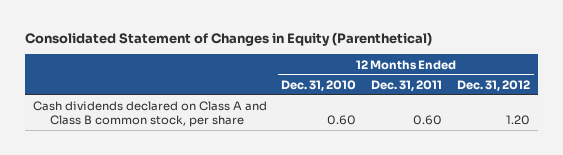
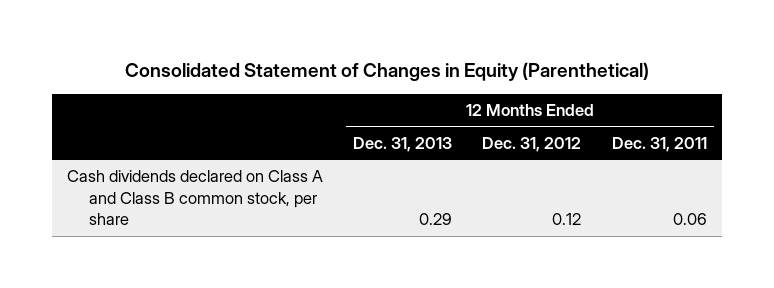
- | 12 Months Ended Dec. 31, 2010 | 12 Months Ended Dec. 31, 2011 | 12 Months Ended Dec. 31, 2012
+ | 12 Months Ended Dec. 31, 2013 | 12 Months Ended Dec. 31, 2012 | 12 Months Ended Dec. 31, 2011
- Cash dividends declared on Class A and Class B common stock, per share | 0.60 | 0.60 | 1.20
+ Cash dividends declared on Class A and Class B common stock, per share | 0.29 | 0.12 | 0.06

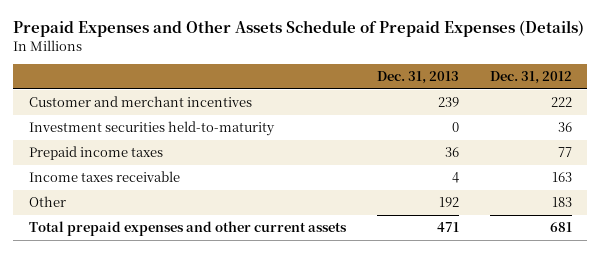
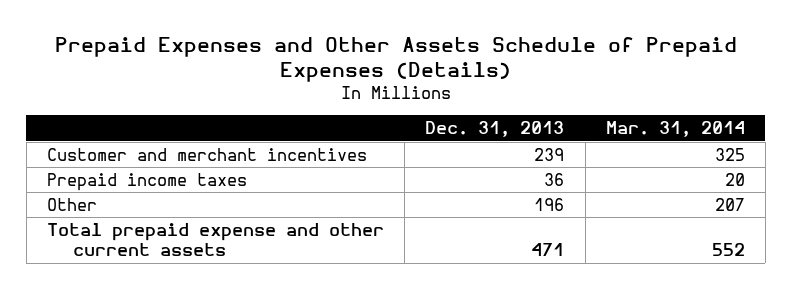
- | Dec. 31, 2013 | Dec. 31, 2012
+ | Dec. 31, 2013 | Mar. 31, 2014
- Investment securities held-to-maturity | 0 | 36
- Income taxes receivable | 4 | 163
- Other | 192 | 183
- Total prepaid expenses and other current assets | 471 | 681
+ Other | 196 | 207
+ Total prepaid expense and other current assets | 471 | 552

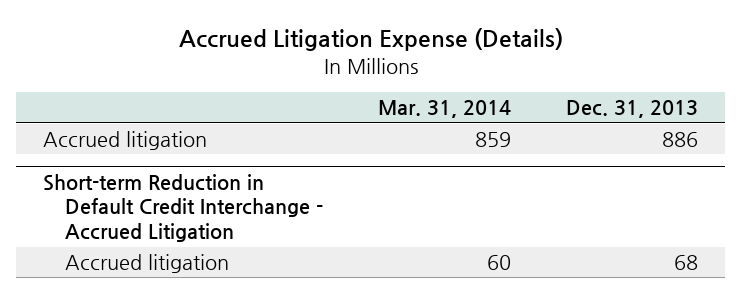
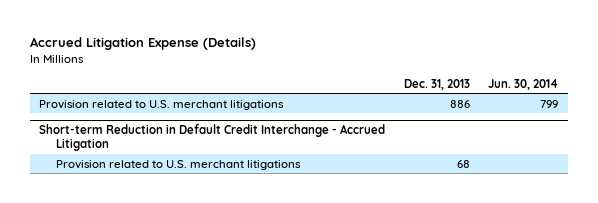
- | Mar. 31, 2014 | Dec. 31, 2013
+ | Dec. 31, 2013 | Jun. 30, 2014
- Accrued litigation | 859 | 886
+ Provision related to U.S. merchant litigations | 886 | 799
@ Short-term Reduction in Default Credit Interchange - Accrued Litigation
- Accrued litigation | 60 | 68
+ Provision related to U.S. merchant litigations | 68 |

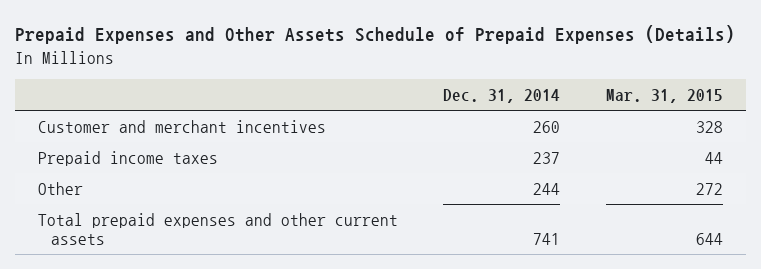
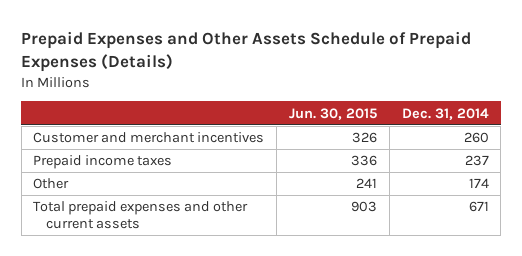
- | Dec. 31, 2014 | Mar. 31, 2015
+ | Jun. 30, 2015 | Dec. 31, 2014
- Other | 244 | 272
- Total prepaid expenses and other current assets | 741 | 644
+ Other | 241 | 174
+ Total prepaid expenses and other current assets | 903 | 671

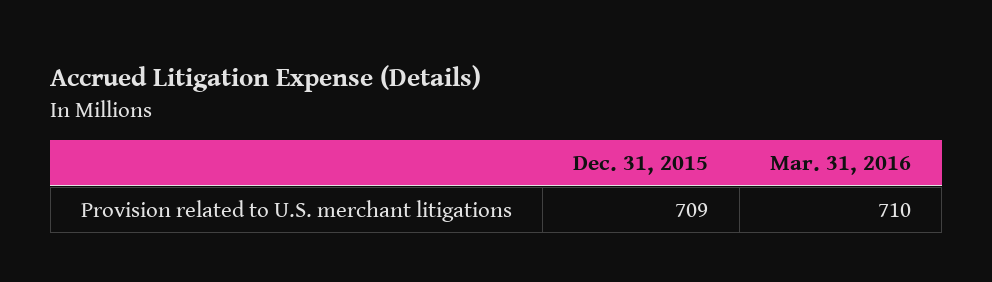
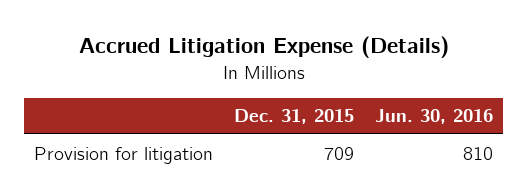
- | Dec. 31, 2015 | Mar. 31, 2016
+ | Dec. 31, 2015 | Jun. 30, 2016
- Provision related to U.S. merchant litigations | 709 | 710
+ Provision for litigation | 709 | 810

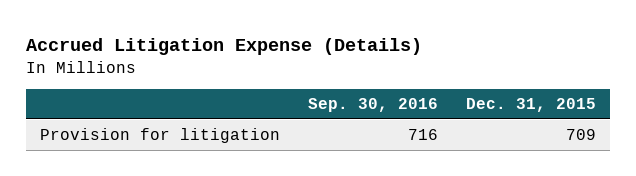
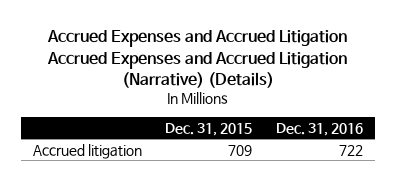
- Accrued Litigation Expense (Details)
+ Accrued Expenses and Accrued Litigation Accrued Expenses and Accrued Litigation (Narrative) (Details)
- | Sep. 30, 2016 | Dec. 31, 2015
+ | Dec. 31, 2015 | Dec. 31, 2016
- Provision for litigation | 716 | 709
+ Accrued litigation | 709 | 722

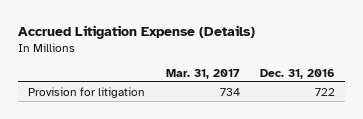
- Accrued Expenses and Accrued Litigation Accrued Expenses and Accrued Litigation (Narrative) (Details)
+ Accrued Litigation Expense (Details)
- | Dec. 31, 2015 | Dec. 31, 2016
+ | Mar. 31, 2017 | Dec. 31, 2016
- Accrued litigation | 709 | 722
+ Provision for litigation | 734 | 722

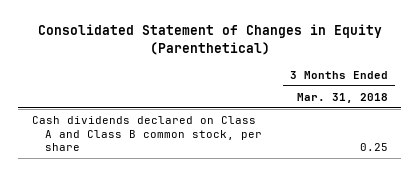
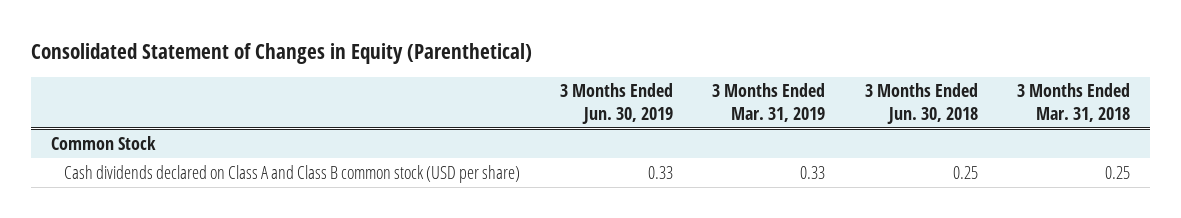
- | 3 Months Ended Mar. 31, 2018
+ | 3 Months Ended Jun. 30, 2019 | 3 Months Ended Mar. 31, 2019 | 3 Months Ended Jun. 30, 2018 | 3 Months Ended Mar. 31, 2018
- Cash dividends declared on Class A and Class B common stock, per share | 0.25
+ Common Stock
+ Cash dividends declared on Class A and Class B common stock (USD per share) | 0.33 | 0.33 | 0.25 | 0.25

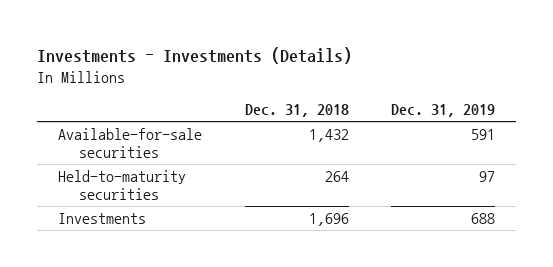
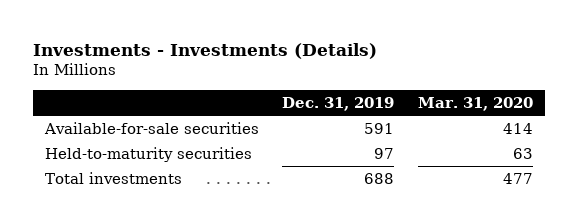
- | Dec. 31, 2018 | Dec. 31, 2019
+ | Dec. 31, 2019 | Mar. 31, 2020
- Investments | 1,696 | 688
+ Total investments | 688 | 477

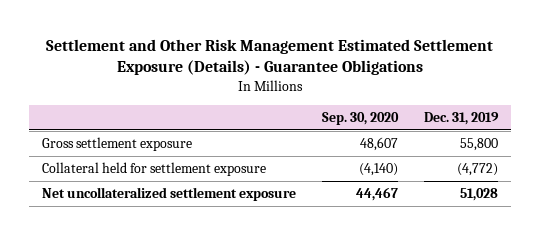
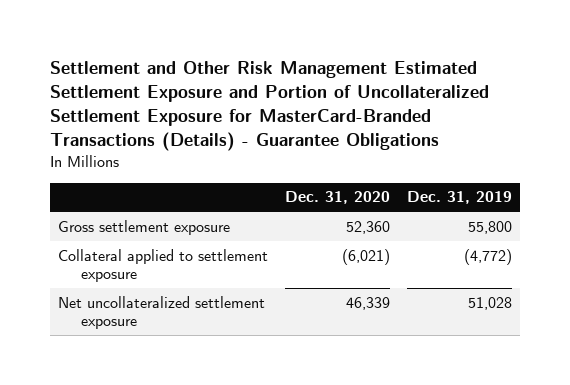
- Settlement and Other Risk Management Estimated Settlement Exposure (Details) - Guarantee Obligations
+ Settlement and Other Risk Management Estimated Settlement Exposure and Portion of Uncollateralized Settlement Exposure for MasterCard-Branded Transactions (Details) - Guarantee Obligations
- | Sep. 30, 2020 | Dec. 31, 2019
+ | Dec. 31, 2020 | Dec. 31, 2019
- Collateral held for settlement exposure | (4,140) | (4,772)
+ Collateral applied to settlement exposure | (6,021) | (4,772)

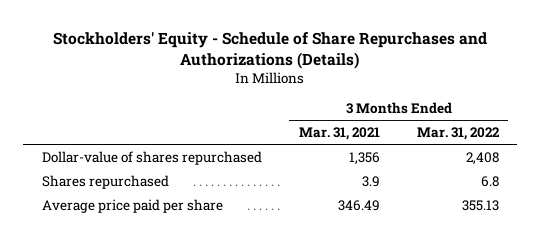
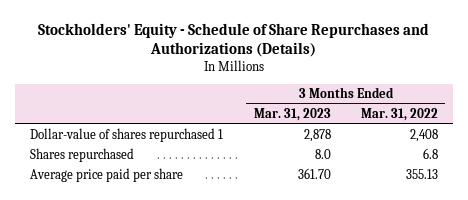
- | 3 Months Ended Mar. 31, 2021 | 3 Months Ended Mar. 31, 2022
+ | 3 Months Ended Mar. 31, 2023 | 3 Months Ended Mar. 31, 2022
- Dollar-value of shares repurchased | 1,356 | 2,408
+ Dollar-value of shares repurchased 1 | 2,878 | 2,408

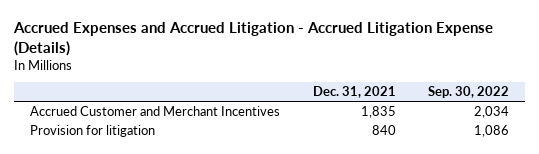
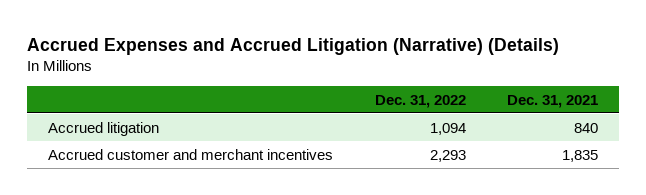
- Accrued Expenses and Accrued Litigation - Accrued Litigation Expense (Details)
+ Accrued Expenses and Accrued Litigation (Narrative) (Details)
- | Dec. 31, 2021 | Sep. 30, 2022
+ | Dec. 31, 2022 | Dec. 31, 2021
- Accrued Customer and Merchant Incentives | 1,835 | 2,034
- Provision for litigation | 840 | 1,086
+ Accrued litigation | 1,094 | 840
+ Accrued customer and merchant incentives | 2,293 | 1,835

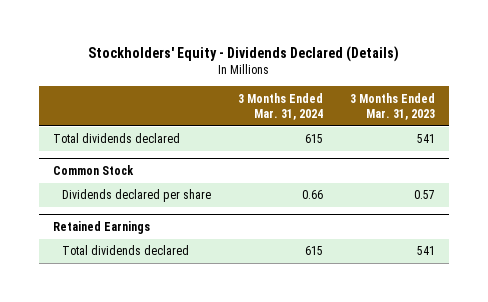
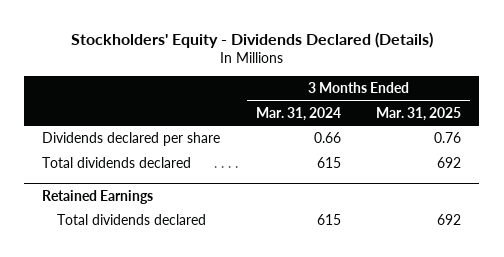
- | 3 Months Ended Mar. 31, 2024 | 3 Months Ended Mar. 31, 2023
+ | 3 Months Ended Mar. 31, 2024 | 3 Months Ended Mar. 31, 2025
- Common Stock
moved down: Total dividends declared | 615 | 692

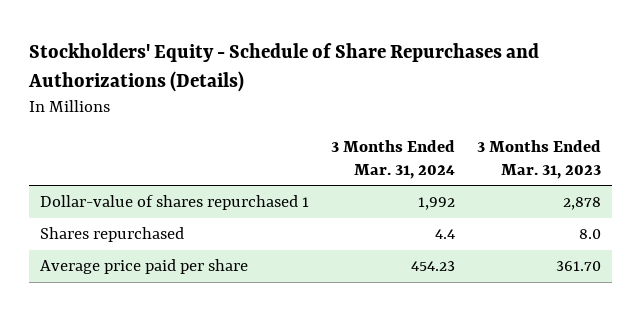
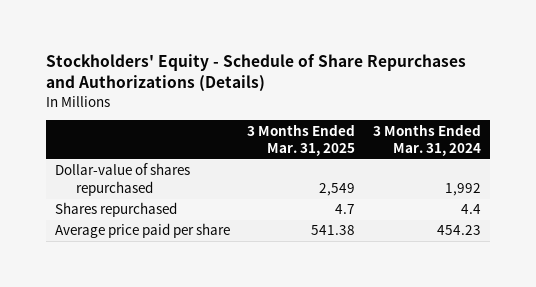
- | 3 Months Ended Mar. 31, 2024 | 3 Months Ended Mar. 31, 2023
+ | 3 Months Ended Mar. 31, 2025 | 3 Months Ended Mar. 31, 2024
- Dollar-value of shares repurchased 1 | 1,992 | 2,878
+ Dollar-value of shares repurchased | 2,549 | 1,992

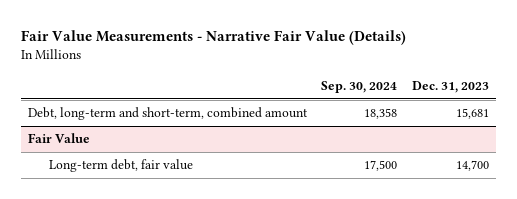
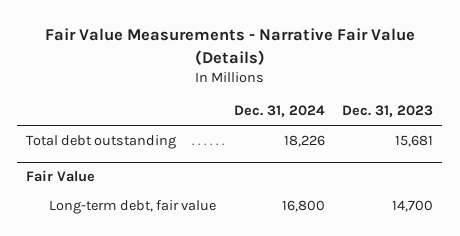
- | Sep. 30, 2024 | Dec. 31, 2023
+ | Dec. 31, 2024 | Dec. 31, 2023
- Debt, long-term and short-term, combined amount | 18,358 | 15,681
+ Total debt outstanding | 18,226 | 15,681

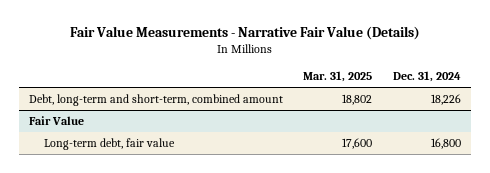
- | Dec. 31, 2024 | Dec. 31, 2023
+ | Mar. 31, 2025 | Dec. 31, 2024
- Total debt outstanding | 18,226 | 15,681
+ Debt, long-term and short-term, combined amount | 18,802 | 18,226

